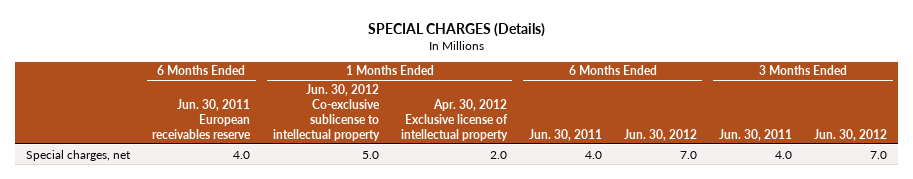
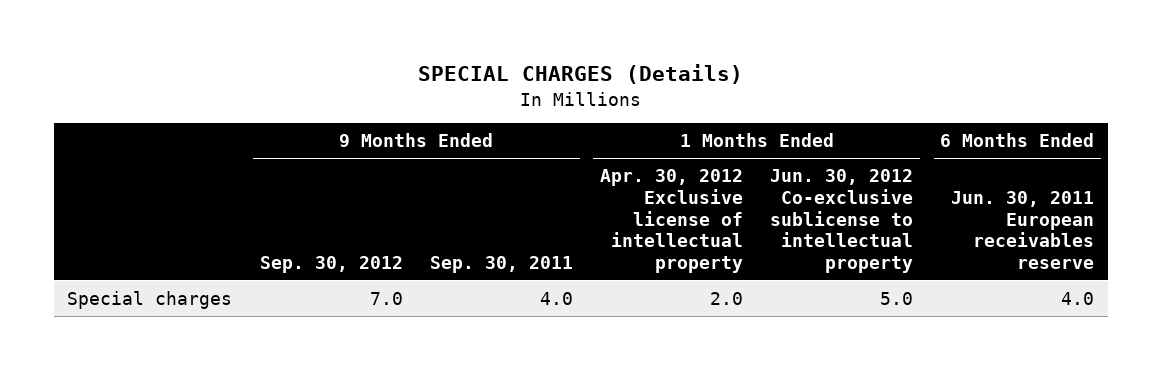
- | 6 Months Ended Jun. 30, 2011 European receivables reserve | 1 Months Ended Jun. 30, 2012 Co-exclusive sublicense to intellectual property | 1 Months Ended Apr. 30, 2012 Exclusive license of intellectual property | 6 Months Ended Jun. 30, 2011 | 6 Months Ended Jun. 30, 2012 | 3 Months Ended Jun. 30, 2011 | 3 Months Ended Jun. 30, 2012
+ | 9 Months Ended Sep. 30, 2012 | 9 Months Ended Sep. 30, 2011 | 1 Months Ended Apr. 30, 2012 Exclusive license of intellectual property | 1 Months Ended Jun. 30, 2012 Co-exclusive sublicense to intellectual property | 6 Months Ended Jun. 30, 2011 European receivables reserve
- Special charges, net | 4.0 | 5.0 | 2.0 | 4.0 | 7.0 | 4.0 | 7.0
+ Special charges | 7.0 | 4.0 | 2.0 | 5.0 | 4.0

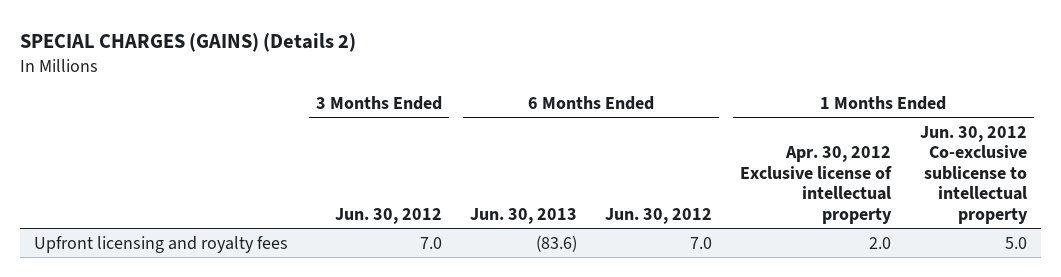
- SPECIAL CHARGES (Details)
+ SPECIAL CHARGES (GAINS) (Details 2)
- | 9 Months Ended Sep. 30, 2012 | 9 Months Ended Sep. 30, 2011 | 1 Months Ended Apr. 30, 2012 Exclusive license of intellectual property | 1 Months Ended Jun. 30, 2012 Co-exclusive sublicense to intellectual property | 6 Months Ended Jun. 30, 2011 European receivables reserve
+ | 3 Months Ended Jun. 30, 2012 | 6 Months Ended Jun. 30, 2013 | 6 Months Ended Jun. 30, 2012 | 1 Months Ended Apr. 30, 2012 Exclusive license of intellectual property | 1 Months Ended Jun. 30, 2012 Co-exclusive sublicense to intellectual property
- Special charges | 7.0 | 4.0 | 2.0 | 5.0 | 4.0
+ Upfront licensing and royalty fees | 7.0 | (83.6) | 7.0 | 2.0 | 5.0

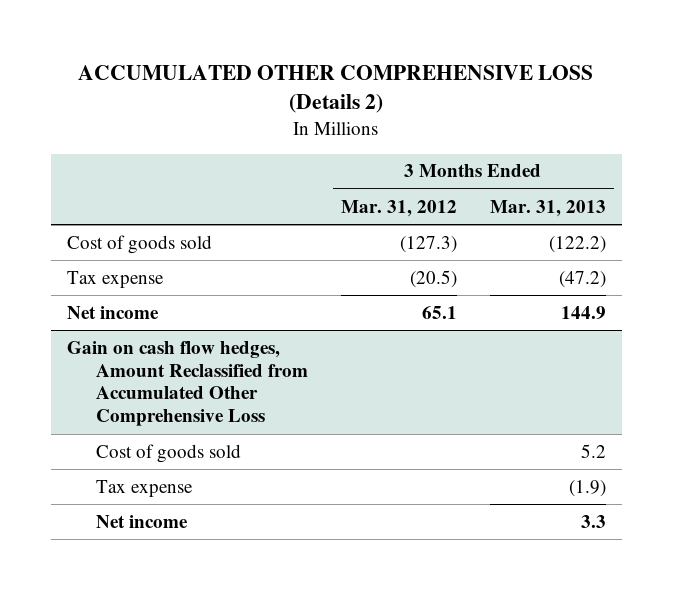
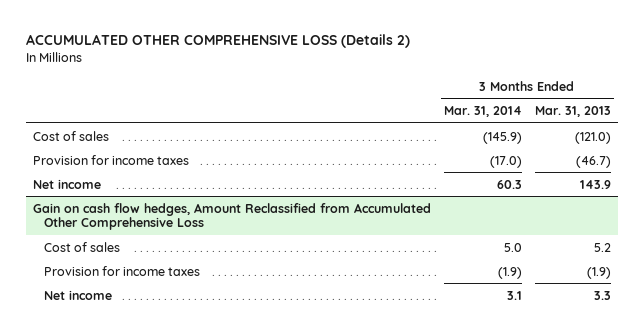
- | 3 Months Ended Mar. 31, 2012 | 3 Months Ended Mar. 31, 2013
+ | 3 Months Ended Mar. 31, 2014 | 3 Months Ended Mar. 31, 2013
- Cost of goods sold | (127.3) | (122.2)
- Tax expense | (20.5) | (47.2)
- Net income | 65.1 | 144.9
+ Cost of sales | (145.9) | (121.0)
+ Provision for income taxes | (17.0) | (46.7)
+ Net income | 60.3 | 143.9
@ Gain on cash flow hedges, Amount Reclassified from Accumulated Other Comprehensive Loss
- Cost of goods sold | | 5.2
- Tax expense | | (1.9)
+ Cost of sales | 5.0 | 5.2
+ Provision for income taxes | (1.9) | (1.9)

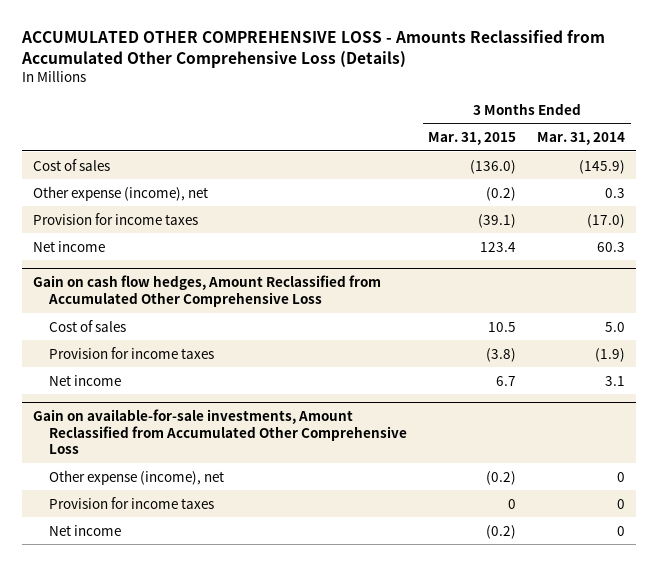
- ACCUMULATED OTHER COMPREHENSIVE LOSS (Details 2)
+ ACCUMULATED OTHER COMPREHENSIVE LOSS - Amounts Reclassified from Accumulated Other Comprehensive Loss (Details)
- | 3 Months Ended Mar. 31, 2014 | 3 Months Ended Mar. 31, 2013
+ | 3 Months Ended Mar. 31, 2015 | 3 Months Ended Mar. 31, 2014
+ Other expense (income), net | (0.2) | 0.3
+ Gain on available-for-sale investments, Amount Reclassified from Accumulated Other Comprehensive Loss
+ Other expense (income), net | (0.2) | 0
+ Provision for income taxes | 0 | 0
+ Net income | (0.2) | 0

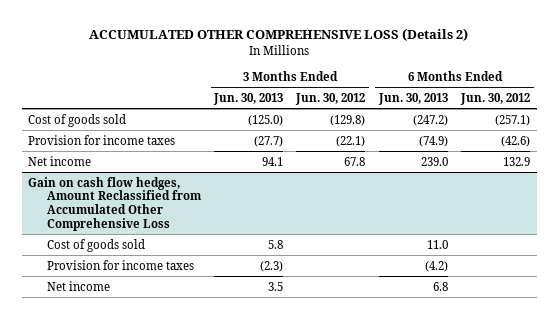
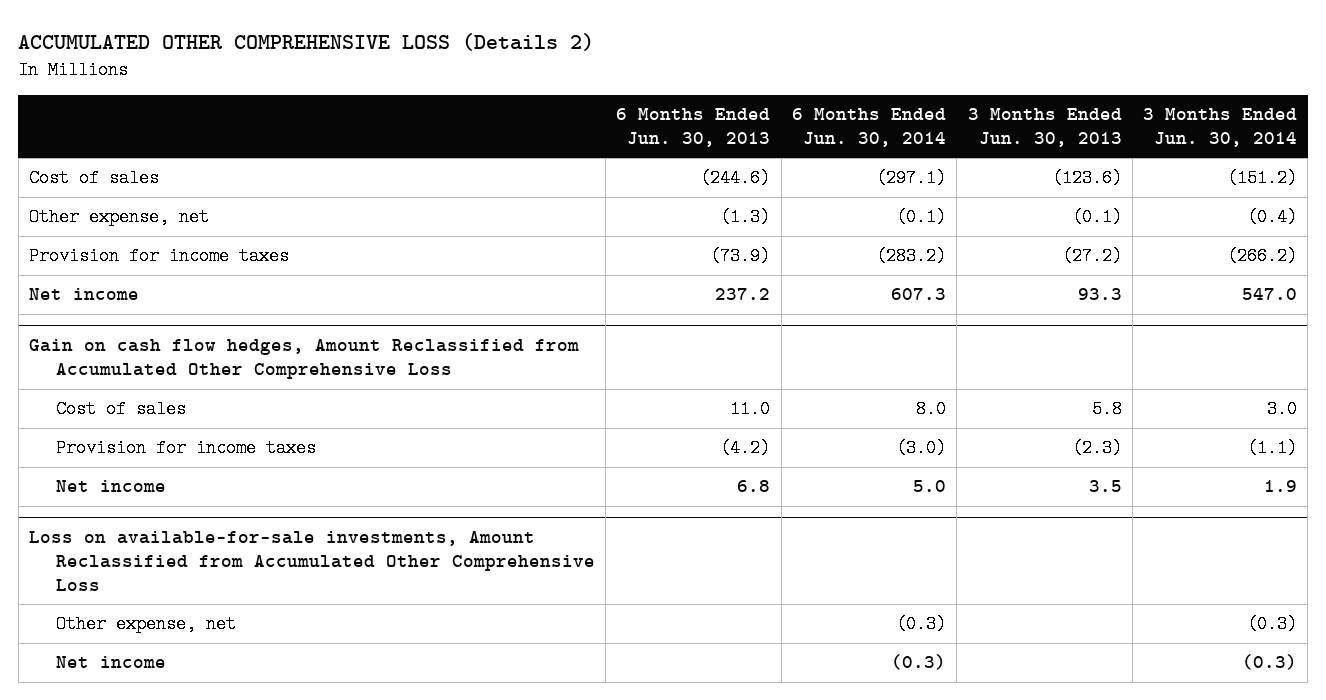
- | 3 Months Ended Jun. 30, 2013 | 3 Months Ended Jun. 30, 2012 | 6 Months Ended Jun. 30, 2013 | 6 Months Ended Jun. 30, 2012
+ | 6 Months Ended Jun. 30, 2013 | 6 Months Ended Jun. 30, 2014 | 3 Months Ended Jun. 30, 2013 | 3 Months Ended Jun. 30, 2014
- Cost of goods sold | (125.0) | (129.8) | (247.2) | (257.1)
- Provision for income taxes | (27.7) | (22.1) | (74.9) | (42.6)
- Net income | 94.1 | 67.8 | 239.0 | 132.9
+ Cost of sales | (244.6) | (297.1) | (123.6) | (151.2)
+ Other expense, net | (1.3) | (0.1) | (0.1) | (0.4)
+ Provision for income taxes | (73.9) | (283.2) | (27.2) | (266.2)
+ Net income | 237.2 | 607.3 | 93.3 | 547.0
@ Gain on cash flow hedges, Amount Reclassified from Accumulated Other Comprehensive Loss
- Cost of goods sold | 5.8 | | 11.0 |
+ Cost of sales | 11.0 | 8.0 | 5.8 | 3.0
+ Loss on available-for-sale investments, Amount Reclassified from Accumulated Other Comprehensive Loss
+ Other expense, net | | (0.3) | | (0.3)
+ Net income | | (0.3) | | (0.3)

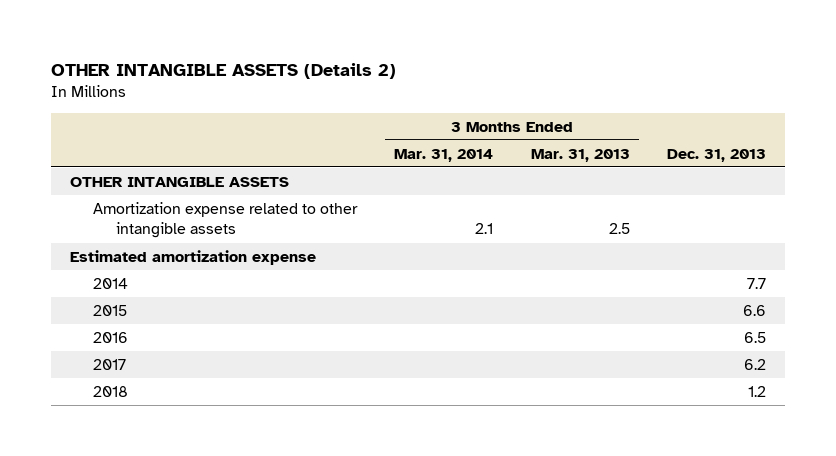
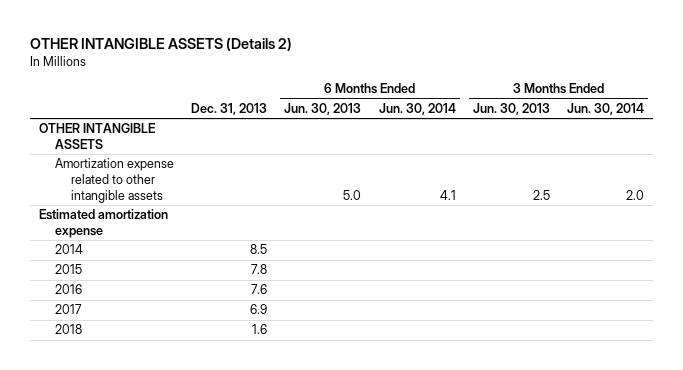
- | 3 Months Ended Mar. 31, 2014 | 3 Months Ended Mar. 31, 2013 | Dec. 31, 2013
+ | Dec. 31, 2013 | 6 Months Ended Jun. 30, 2013 | 6 Months Ended Jun. 30, 2014 | 3 Months Ended Jun. 30, 2013 | 3 Months Ended Jun. 30, 2014
- 2014 | | | 7.7
- 2015 | | | 6.6
- 2016 | | | 6.5
- 2017 | | | 6.2
- 2018 | | | 1.2
+ 2014 | 8.5 | | | |
+ 2015 | 7.8 | | | |
+ 2016 | 7.6 | | | |
+ 2017 | 6.9 | | | |
+ 2018 | 1.6 | | | |

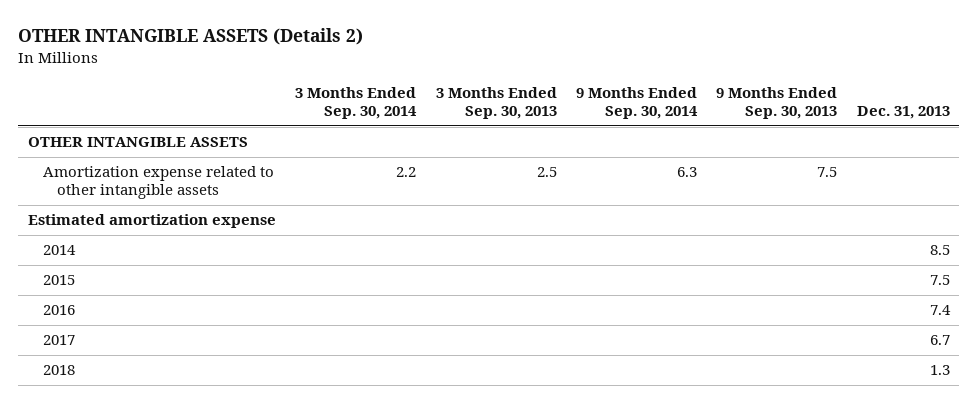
- | Dec. 31, 2013 | 6 Months Ended Jun. 30, 2013 | 6 Months Ended Jun. 30, 2014 | 3 Months Ended Jun. 30, 2013 | 3 Months Ended Jun. 30, 2014
+ | 3 Months Ended Sep. 30, 2014 | 3 Months Ended Sep. 30, 2013 | 9 Months Ended Sep. 30, 2014 | 9 Months Ended Sep. 30, 2013 | Dec. 31, 2013
- 2015 | 7.8 | | | |
- 2016 | 7.6 | | | |
- 2017 | 6.9 | | | |
- 2018 | 1.6 | | | |
+ 2015 | | | | | 7.5
+ 2016 | | | | | 7.4
+ 2017 | | | | | 6.7
+ 2018 | | | | | 1.3

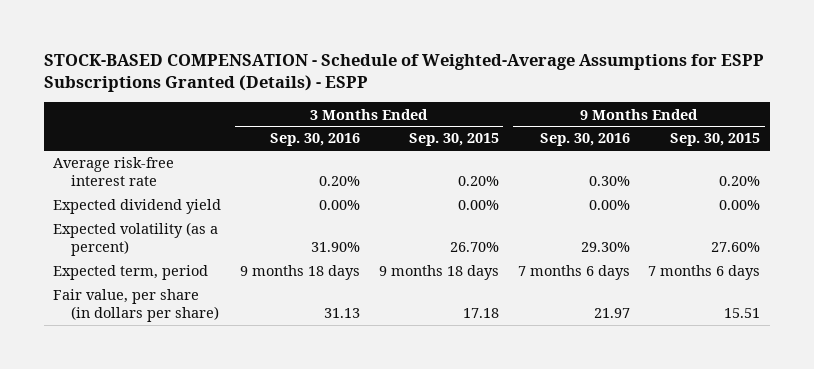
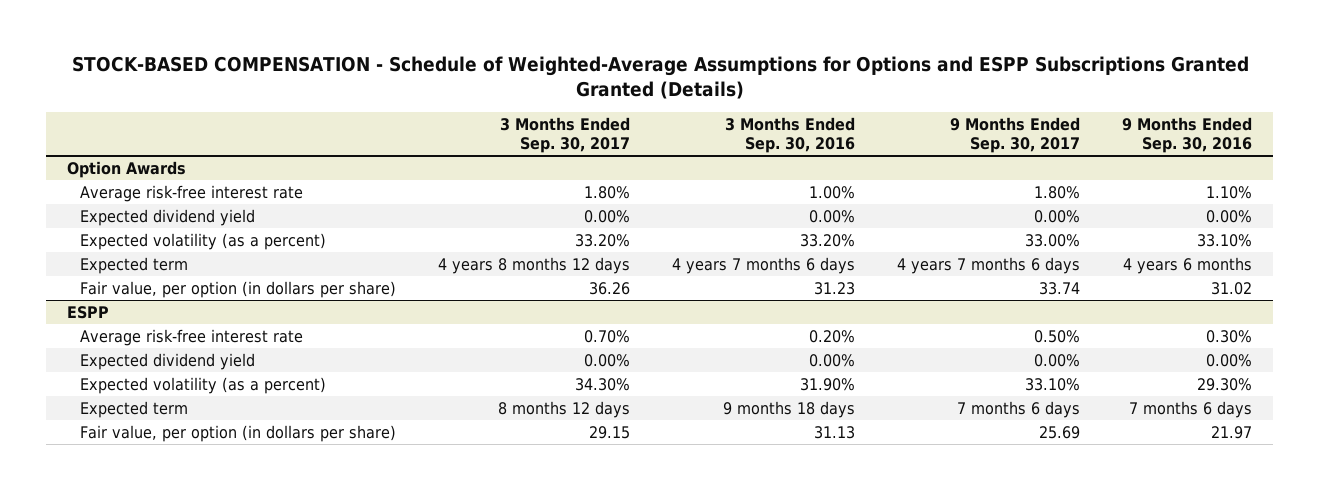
- STOCK-BASED COMPENSATION - Schedule of Weighted-Average Assumptions for ESPP Subscriptions Granted (Details) - ESPP
+ STOCK-BASED COMPENSATION - Schedule of Weighted-Average Assumptions for Options and ESPP Subscriptions Granted Granted (Details)
- | 3 Months Ended Sep. 30, 2016 | 3 Months Ended Sep. 30, 2015 | 9 Months Ended Sep. 30, 2016 | 9 Months Ended Sep. 30, 2015
+ | 3 Months Ended Sep. 30, 2017 | 3 Months Ended Sep. 30, 2016 | 9 Months Ended Sep. 30, 2017 | 9 Months Ended Sep. 30, 2016
+ Option Awards
+ Average risk-free interest rate | 1.80% | 1.00% | 1.80% | 1.10%
+ Expected dividend yield | 0.00% | 0.00% | 0.00% | 0.00%
+ Expected volatility (as a percent) | 33.20% | 33.20% | 33.00% | 33.10%
+ Expected term | 4 years 8 months 12 days | 4 years 7 months 6 days | 4 years 7 months 6 days | 4 years 6 months
+ Fair value, per option (in dollars per share) | 36.26 | 31.23 | 33.74 | 31.02
+ ESPP
- Expected term, period | 9 months 18 days | 9 months 18 days | 7 months 6 days | 7 months 6 days
- Fair value, per share (in dollars per share) | 31.13 | 17.18 | 21.97 | 15.51
+ Expected term | 8 months 12 days | 9 months 18 days | 7 months 6 days | 7 months 6 days
+ Fair value, per option (in dollars per share) | 29.15 | 31.13 | 25.69 | 21.97

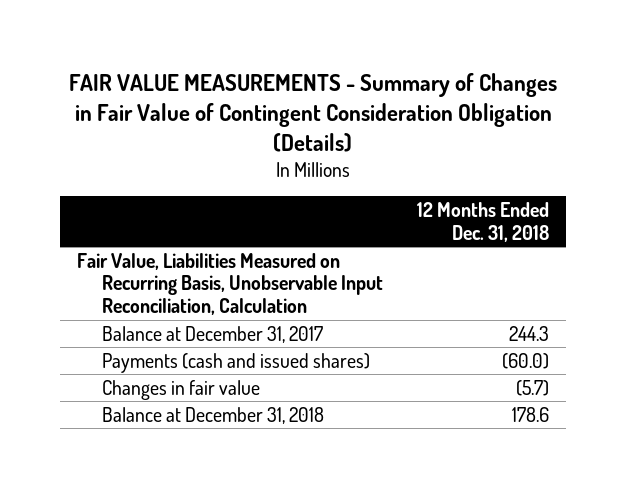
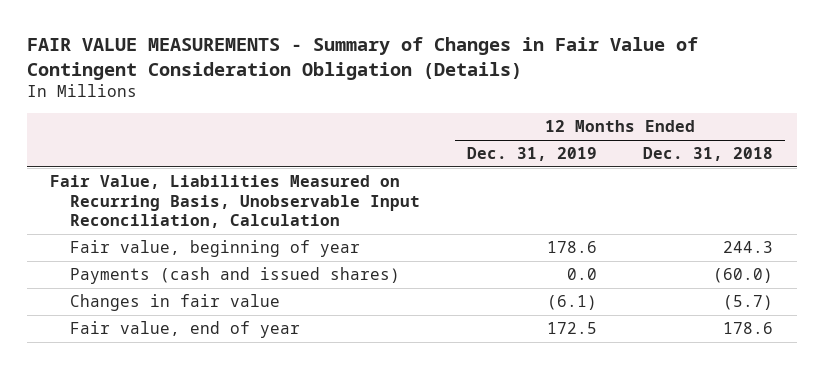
- | 12 Months Ended Dec. 31, 2018
+ | 12 Months Ended Dec. 31, 2019 | 12 Months Ended Dec. 31, 2018
- Balance at December 31, 2017 | 244.3
+ Fair value, beginning of year | 178.6 | 244.3
- Balance at December 31, 2018 | 178.6
+ Fair value, end of year | 172.5 | 178.6

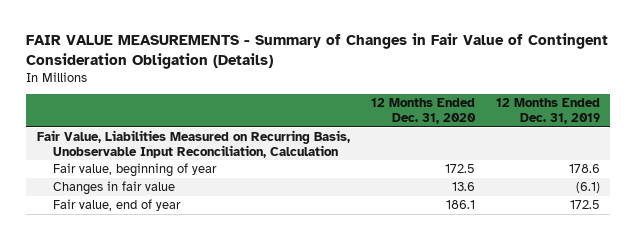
- | 12 Months Ended Dec. 31, 2019 | 12 Months Ended Dec. 31, 2018
+ | 12 Months Ended Dec. 31, 2020 | 12 Months Ended Dec. 31, 2019
- Payments (cash and issued shares) | 0.0 | (60.0)

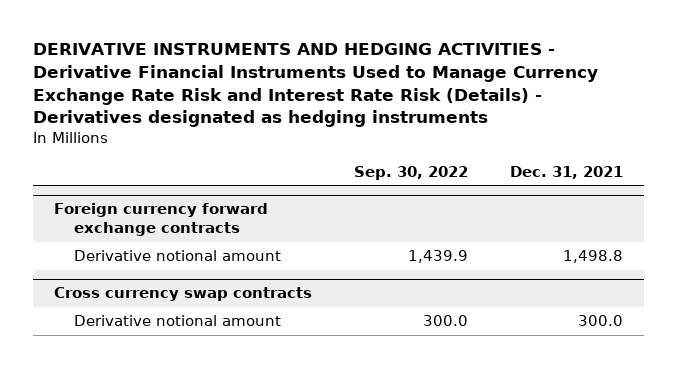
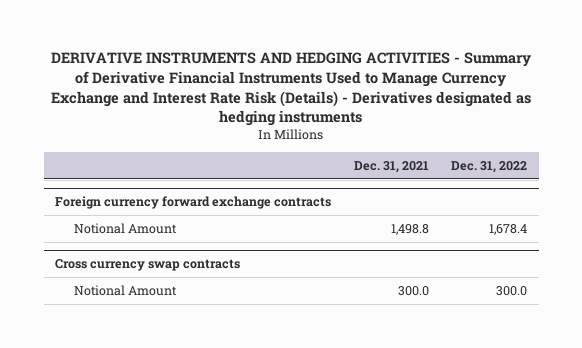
- DERIVATIVE INSTRUMENTS AND HEDGING ACTIVITIES - Derivative Financial Instruments Used to Manage Currency Exchange Rate Risk and Interest Rate Risk (Details) - Derivatives designated as hedging instruments
+ DERIVATIVE INSTRUMENTS AND HEDGING ACTIVITIES - Summary of Derivative Financial Instruments Used to Manage Currency Exchange and Interest Rate Risk (Details) - Derivatives designated as hedging instruments
- | Sep. 30, 2022 | Dec. 31, 2021
+ | Dec. 31, 2021 | Dec. 31, 2022
@ Foreign currency forward exchange contracts
- Derivative notional amount | 1,439.9 | 1,498.8
+ Notional Amount | 1,498.8 | 1,678.4
@ Cross currency swap contracts
- Derivative notional amount | 300.0 | 300.0
+ Notional Amount | 300.0 | 300.0

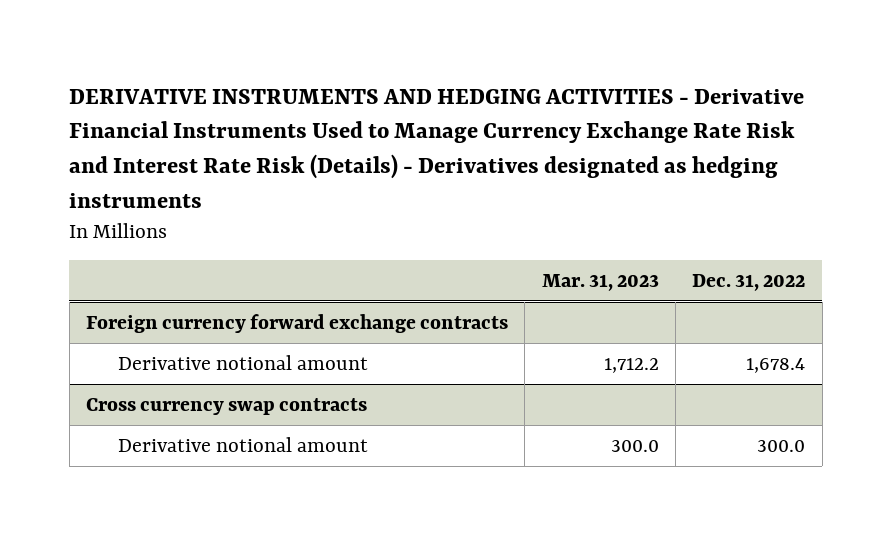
- DERIVATIVE INSTRUMENTS AND HEDGING ACTIVITIES - Summary of Derivative Financial Instruments Used to Manage Currency Exchange and Interest Rate Risk (Details) - Derivatives designated as hedging instruments
+ DERIVATIVE INSTRUMENTS AND HEDGING ACTIVITIES - Derivative Financial Instruments Used to Manage Currency Exchange Rate Risk and Interest Rate Risk (Details) - Derivatives designated as hedging instruments
- | Dec. 31, 2021 | Dec. 31, 2022
+ | Mar. 31, 2023 | Dec. 31, 2022
@ Foreign currency forward exchange contracts
- Notional Amount | 1,498.8 | 1,678.4
+ Derivative notional amount | 1,712.2 | 1,678.4
@ Cross currency swap contracts
- Notional Amount | 300.0 | 300.0
+ Derivative notional amount | 300.0 | 300.0

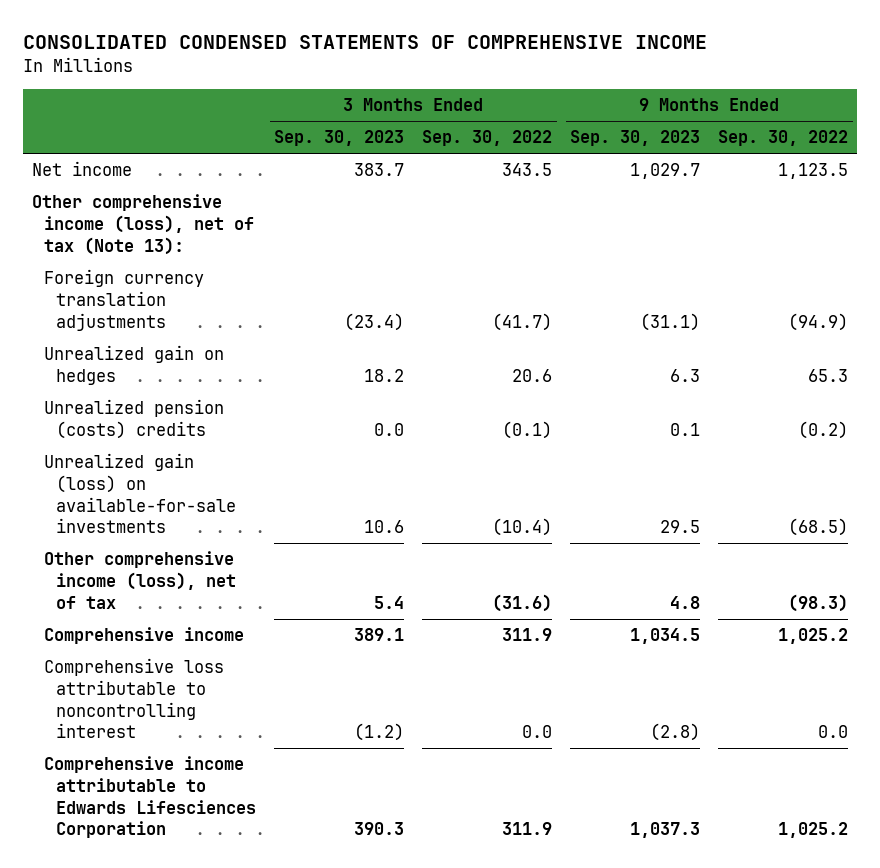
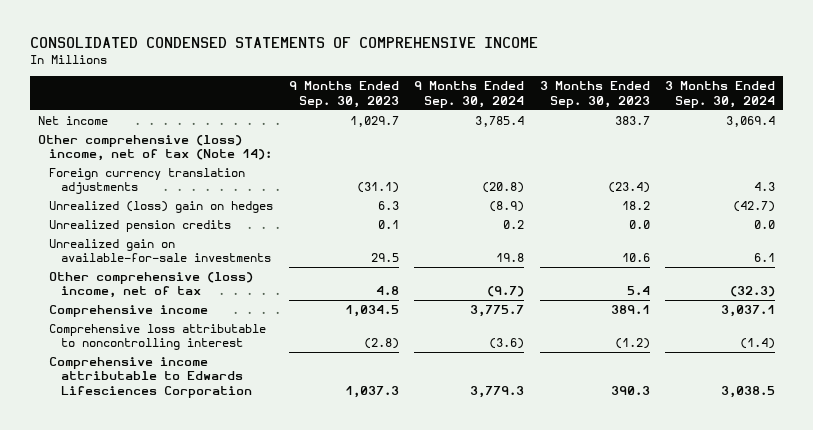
- | 3 Months Ended Sep. 30, 2023 | 3 Months Ended Sep. 30, 2022 | 9 Months Ended Sep. 30, 2023 | 9 Months Ended Sep. 30, 2022
+ | 9 Months Ended Sep. 30, 2023 | 9 Months Ended Sep. 30, 2024 | 3 Months Ended Sep. 30, 2023 | 3 Months Ended Sep. 30, 2024
- Other comprehensive income (loss), net of tax (Note 13):
+ Other comprehensive (loss) income, net of tax (Note 14):
- Unrealized gain on hedges | 18.2 | 20.6 | 6.3 | 65.3
- Unrealized pension (costs) credits | 0.0 | (0.1) | 0.1 | (0.2)
- Unrealized gain (loss) on available-for-sale investments | 10.6 | (10.4) | 29.5 | (68.5)
- Other comprehensive income (loss), net of tax | 5.4 | (31.6) | 4.8 | (98.3)
+ Unrealized (loss) gain on hedges | 6.3 | (8.9) | 18.2 | (42.7)
+ Unrealized pension credits | 0.1 | 0.2 | 0.0 | 0.0
+ Unrealized gain on available-for-sale investments | 29.5 | 19.8 | 10.6 | 6.1
+ Other comprehensive (loss) income, net of tax | 4.8 | (9.7) | 5.4 | (32.3)

